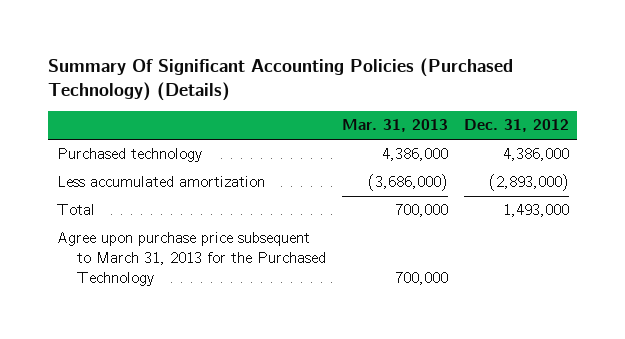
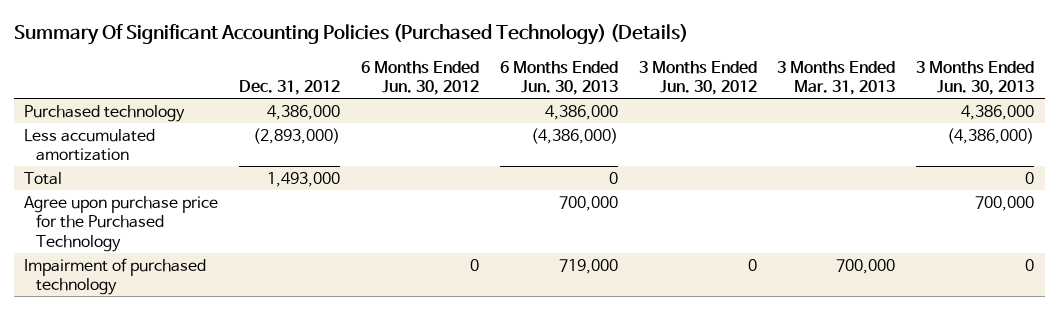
- | Mar. 31, 2013 | Dec. 31, 2012
+ | Dec. 31, 2012 | 6 Months Ended Jun. 30, 2012 | 6 Months Ended Jun. 30, 2013 | 3 Months Ended Jun. 30, 2012 | 3 Months Ended Mar. 31, 2013 | 3 Months Ended Jun. 30, 2013
- Agree upon purchase price subsequent to March 31, 2013 for the Purchased Technology | 700,000 |
+ Agree upon purchase price for the Purchased Technology | | | 700,000 | | | 700,000
+ Impairment of purchased technology | | 0 | 719,000 | 0 | 700,000 | 0

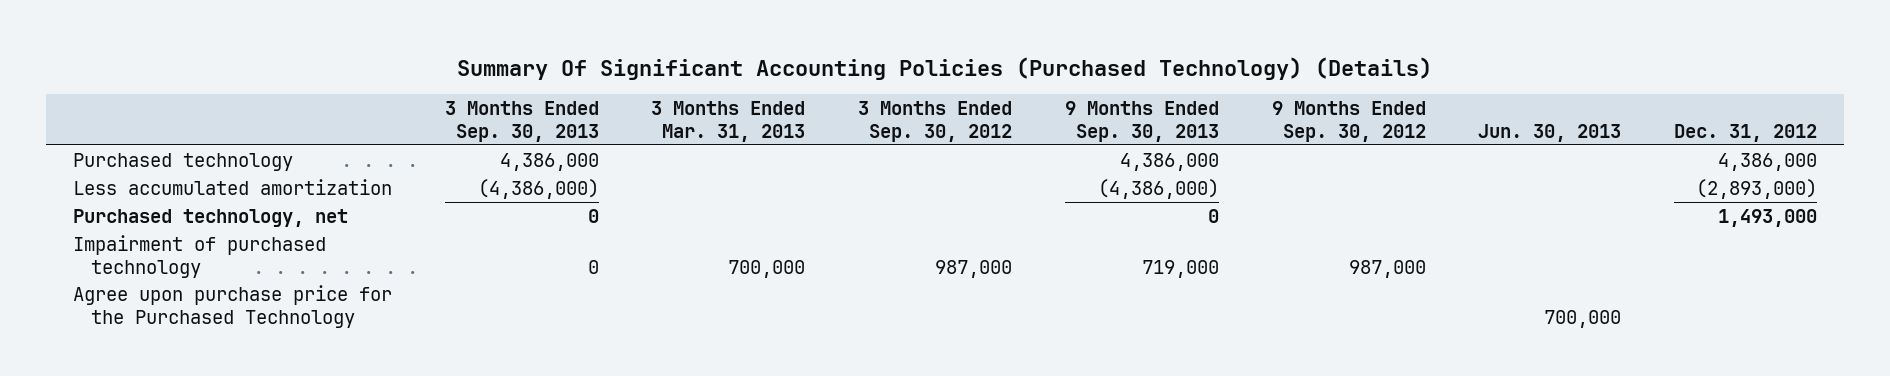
- | Dec. 31, 2012 | 6 Months Ended Jun. 30, 2012 | 6 Months Ended Jun. 30, 2013 | 3 Months Ended Jun. 30, 2012 | 3 Months Ended Mar. 31, 2013 | 3 Months Ended Jun. 30, 2013
+ | 3 Months Ended Sep. 30, 2013 | 3 Months Ended Mar. 31, 2013 | 3 Months Ended Sep. 30, 2012 | 9 Months Ended Sep. 30, 2013 | 9 Months Ended Sep. 30, 2012 | Jun. 30, 2013 | Dec. 31, 2012
- Total | 1,493,000 | | 0 | | | 0
+ Purchased technology, net | 0 | | | 0 | | | 1,493,000
moved down: Agree upon purchase price for the Purchased Technology | | | | | | 700,000 |

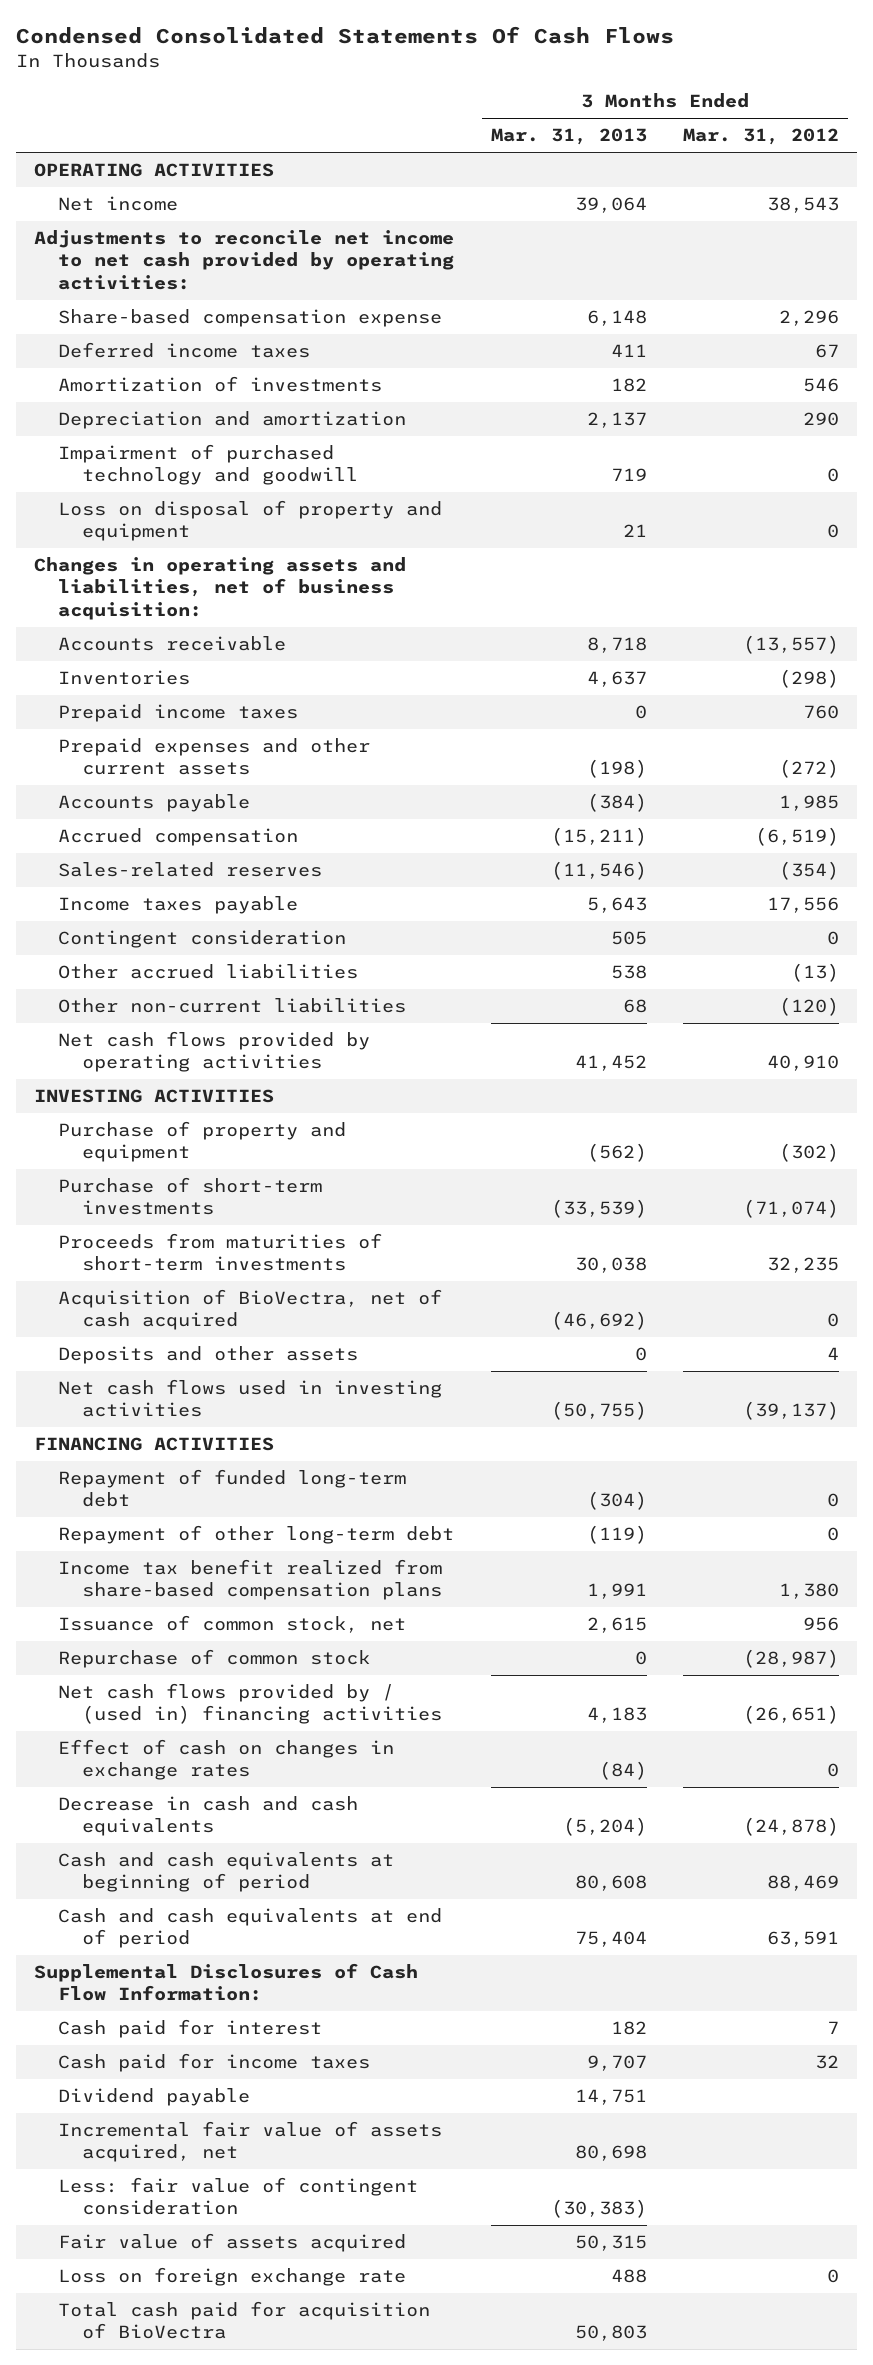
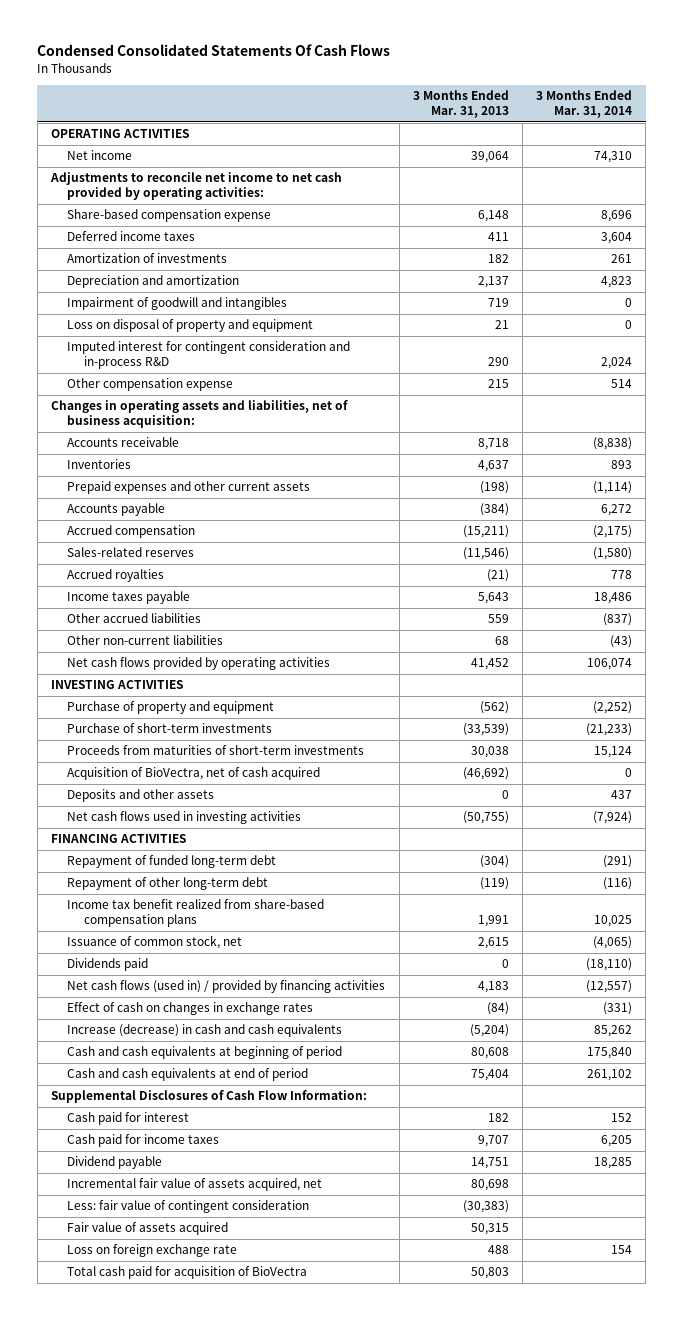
- | 3 Months Ended Mar. 31, 2013 | 3 Months Ended Mar. 31, 2012
+ | 3 Months Ended Mar. 31, 2013 | 3 Months Ended Mar. 31, 2014
- Impairment of purchased technology and goodwill | 719 | 0
+ Impairment of goodwill and intangibles | 719 | 0
+ Imputed interest for contingent consideration and in-process R&D | 290 | 2,024
+ Other compensation expense | 215 | 514
- Prepaid income taxes | 0 | 760
+ Accrued royalties | (21) | 778
- Contingent consideration | 505 | 0
- Other accrued liabilities | 538 | (13)
+ Other accrued liabilities | 559 | (837)
- Repurchase of common stock | 0 | (28,987)
- Net cash flows provided by / (used in) financing activities | 4,183 | (26,651)
+ Dividends paid | 0 | (18,110)
+ Net cash flows (used in) / provided by financing activities | 4,183 | (12,557)
- Decrease in cash and cash equivalents | (5,204) | (24,878)
+ Increase (decrease) in cash and cash equivalents | (5,204) | 85,262

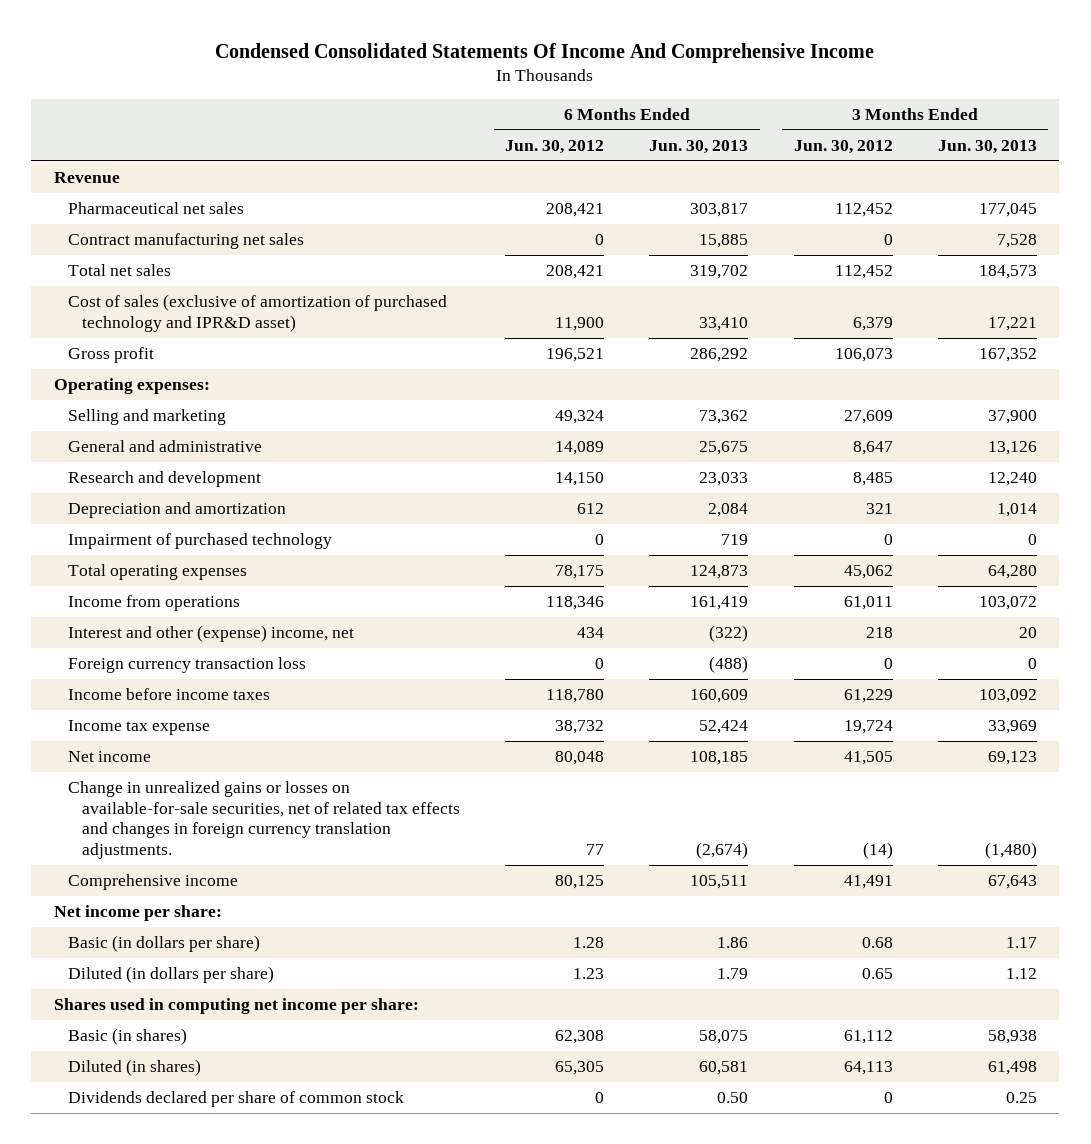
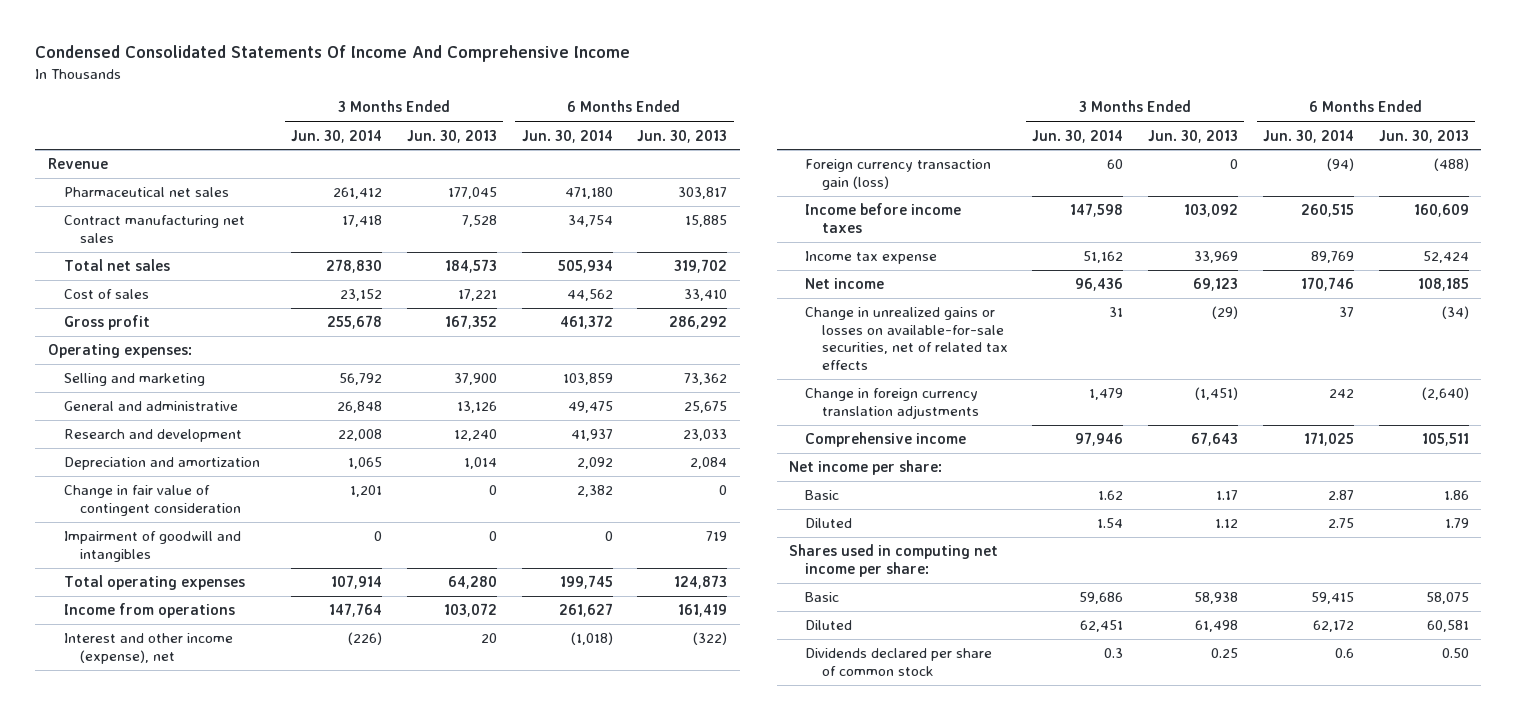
- | 6 Months Ended Jun. 30, 2012 | 6 Months Ended Jun. 30, 2013 | 3 Months Ended Jun. 30, 2012 | 3 Months Ended Jun. 30, 2013
+ | 3 Months Ended Jun. 30, 2014 | 3 Months Ended Jun. 30, 2013 | 6 Months Ended Jun. 30, 2014 | 6 Months Ended Jun. 30, 2013
- Cost of sales (exclusive of amortization of purchased technology and IPR&D asset) | 11,900 | 33,410 | 6,379 | 17,221
+ Cost of sales | 23,152 | 17,221 | 44,562 | 33,410
- Impairment of purchased technology | 0 | 719 | 0 | 0
+ Change in fair value of contingent consideration | 1,201 | 0 | 2,382 | 0
+ Impairment of goodwill and intangibles | 0 | 0 | 0 | 719
- Interest and other (expense) income, net | 434 | (322) | 218 | 20
- Foreign currency transaction loss | 0 | (488) | 0 | 0
+ Interest and other income (expense), net | (226) | 20 | (1,018) | (322)
+ Foreign currency transaction gain (loss) | 60 | 0 | (94) | (488)
- Change in unrealized gains or losses on available-for-sale securities, net of related tax effects and changes in foreign currency translation adjustments. | 77 | (2,674) | (14) | (1,480)
+ Change in unrealized gains or losses on available-for-sale securities, net of related tax effects | 31 | (29) | 37 | (34)
+ Change in foreign currency translation adjustments | 1,479 | (1,451) | 242 | (2,640)
- Basic (in dollars per share) | 1.28 | 1.86 | 0.68 | 1.17
- Diluted (in dollars per share) | 1.23 | 1.79 | 0.65 | 1.12
+ Basic | 1.62 | 1.17 | 2.87 | 1.86
+ Diluted | 1.54 | 1.12 | 2.75 | 1.79
- Basic (in shares) | 62,308 | 58,075 | 61,112 | 58,938
- Diluted (in shares) | 65,305 | 60,581 | 64,113 | 61,498
+ Basic | 59,686 | 58,938 | 59,415 | 58,075
+ Diluted | 62,451 | 61,498 | 62,172 | 60,581

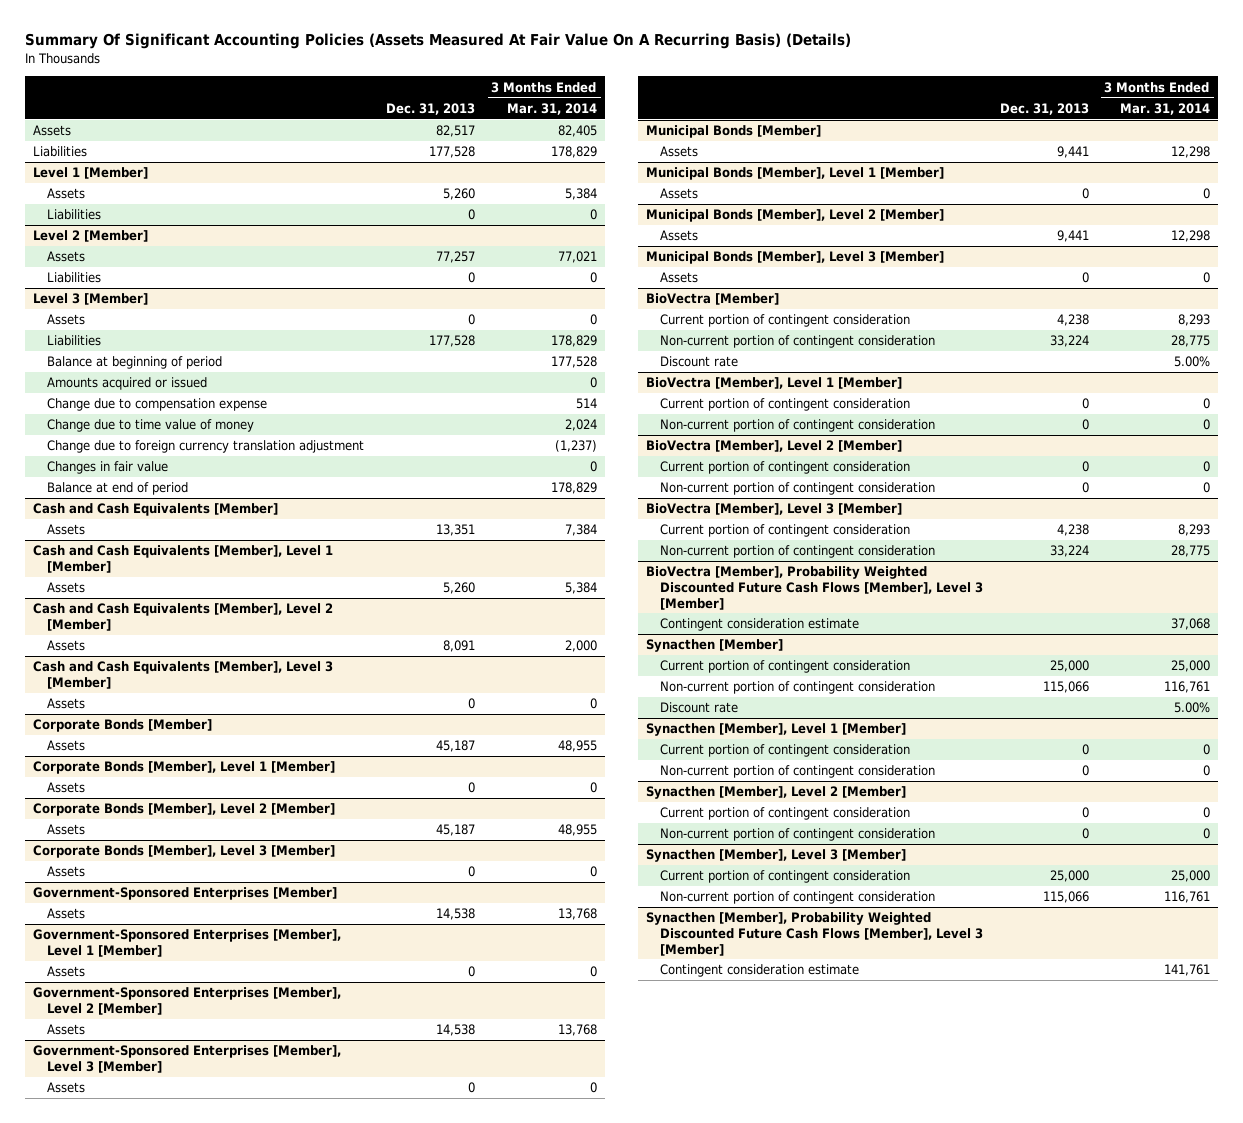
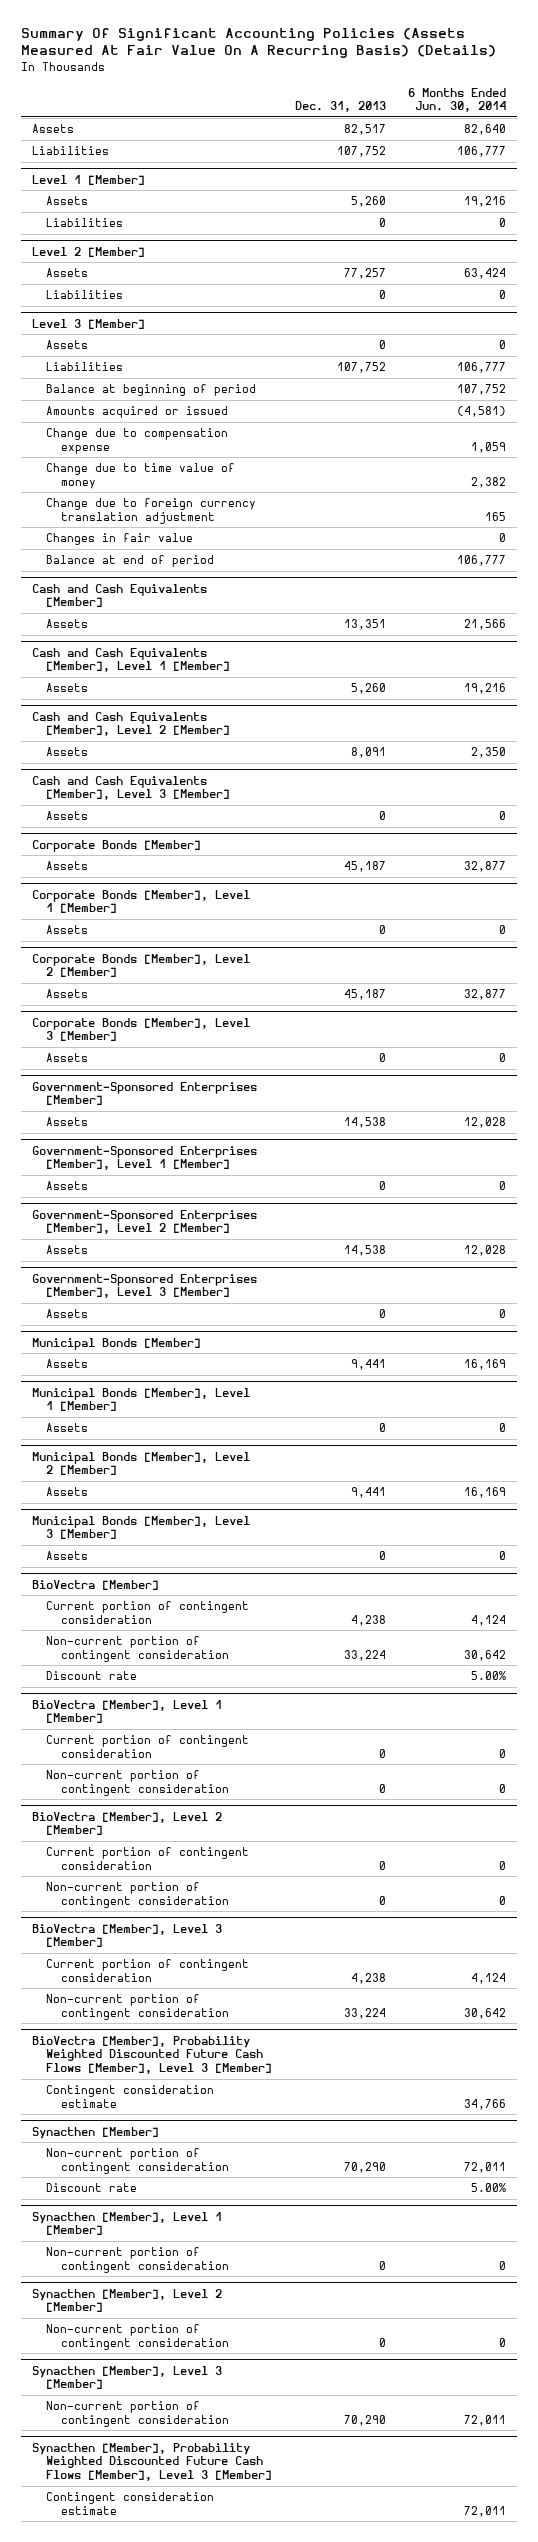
- | Dec. 31, 2013 | 3 Months Ended Mar. 31, 2014
+ | Dec. 31, 2013 | 6 Months Ended Jun. 30, 2014
- Liabilities | 177,528 | 178,829
+ Liabilities | 107,752 | 106,777
@ Level 3 [Member]
- Liabilities | 177,528 | 178,829
+ Liabilities | 107,752 | 106,777
@ Synacthen [Member]
- Current portion of contingent consideration | 25,000 | 25,000
- Non-current portion of contingent consideration | 115,066 | 116,761
+ Non-current portion of contingent consideration | 70,290 | 72,011
@ Synacthen [Member], Level 1 [Member]
- Current portion of contingent consideration | 0 | 0
@ Synacthen [Member], Level 2 [Member]
- Current portion of contingent consideration | 0 | 0
@ Synacthen [Member], Level 3 [Member]
- Current portion of contingent consideration | 25,000 | 25,000
- Non-current portion of contingent consideration | 115,066 | 116,761
+ Non-current portion of contingent consideration | 70,290 | 72,011

